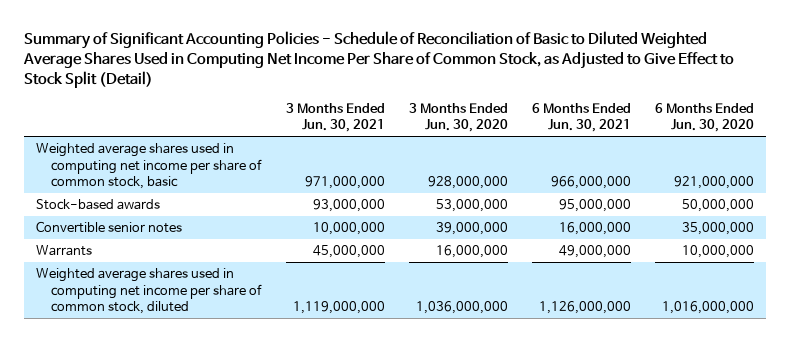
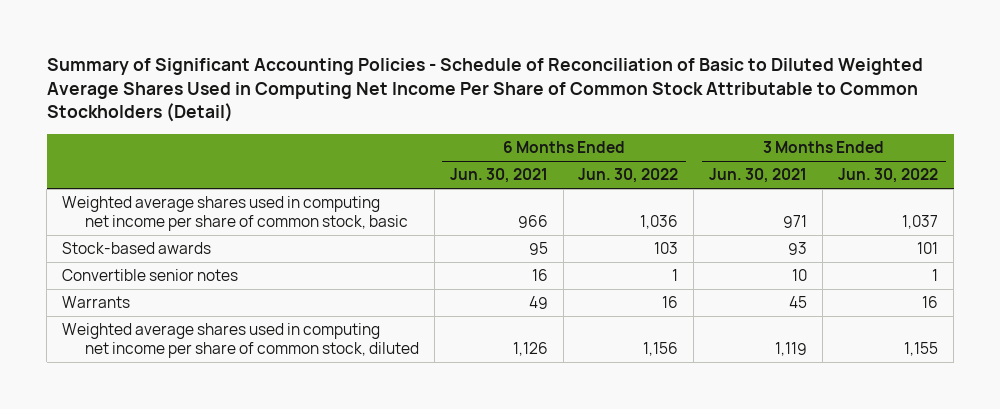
- Summary of Significant Accounting Policies - Schedule of Reconciliation of Basic to Diluted Weighted Average Shares Used in Computing Net Income Per Share of Common Stock, as Adjusted to Give Effect to Stock Split (Detail)
+ Summary of Significant Accounting Policies - Schedule of Reconciliation of Basic to Diluted Weighted Average Shares Used in Computing Net Income Per Share of Common Stock Attributable to Common Stockholders (Detail)
- | 3 Months Ended Jun. 30, 2021 | 3 Months Ended Jun. 30, 2020 | 6 Months Ended Jun. 30, 2021 | 6 Months Ended Jun. 30, 2020
+ | 6 Months Ended Jun. 30, 2021 | 6 Months Ended Jun. 30, 2022 | 3 Months Ended Jun. 30, 2021 | 3 Months Ended Jun. 30, 2022
- Weighted average shares used in computing net income per share of common stock, basic | 971,000,000 | 928,000,000 | 966,000,000 | 921,000,000
- Stock-based awards | 93,000,000 | 53,000,000 | 95,000,000 | 50,000,000
- Convertible senior notes | 10,000,000 | 39,000,000 | 16,000,000 | 35,000,000
- Warrants | 45,000,000 | 16,000,000 | 49,000,000 | 10,000,000
- Weighted average shares used in computing net income per share of common stock, diluted | 1,119,000,000 | 1,036,000,000 | 1,126,000,000 | 1,016,000,000
+ Weighted average shares used in computing net income per share of common stock, basic | 966 | 1,036 | 971 | 1,037
+ Stock-based awards | 95 | 103 | 93 | 101
+ Convertible senior notes | 16 | 1 | 10 | 1
+ Warrants | 49 | 16 | 45 | 16
+ Weighted average shares used in computing net income per share of common stock, diluted | 1,126 | 1,156 | 1,119 | 1,155

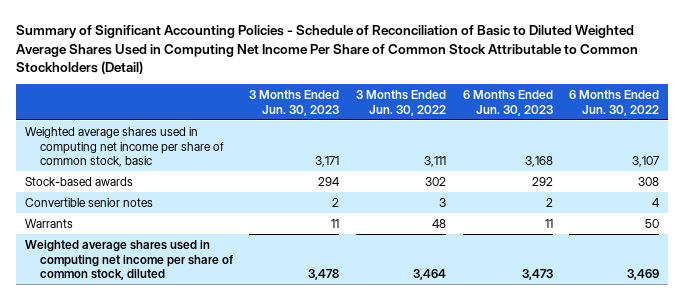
- | 6 Months Ended Jun. 30, 2021 | 6 Months Ended Jun. 30, 2022 | 3 Months Ended Jun. 30, 2021 | 3 Months Ended Jun. 30, 2022
+ | 3 Months Ended Jun. 30, 2023 | 3 Months Ended Jun. 30, 2022 | 6 Months Ended Jun. 30, 2023 | 6 Months Ended Jun. 30, 2022
- Weighted average shares used in computing net income per share of common stock, basic | 966 | 1,036 | 971 | 1,037
- Stock-based awards | 95 | 103 | 93 | 101
- Convertible senior notes | 16 | 1 | 10 | 1
- Warrants | 49 | 16 | 45 | 16
- Weighted average shares used in computing net income per share of common stock, diluted | 1,126 | 1,156 | 1,119 | 1,155
+ Weighted average shares used in computing net income per share of common stock, basic | 3,171 | 3,111 | 3,168 | 3,107
+ Stock-based awards | 294 | 302 | 292 | 308
+ Convertible senior notes | 2 | 3 | 2 | 4
+ Warrants | 11 | 48 | 11 | 50
+ Weighted average shares used in computing net income per share of common stock, diluted | 3,478 | 3,464 | 3,473 | 3,469

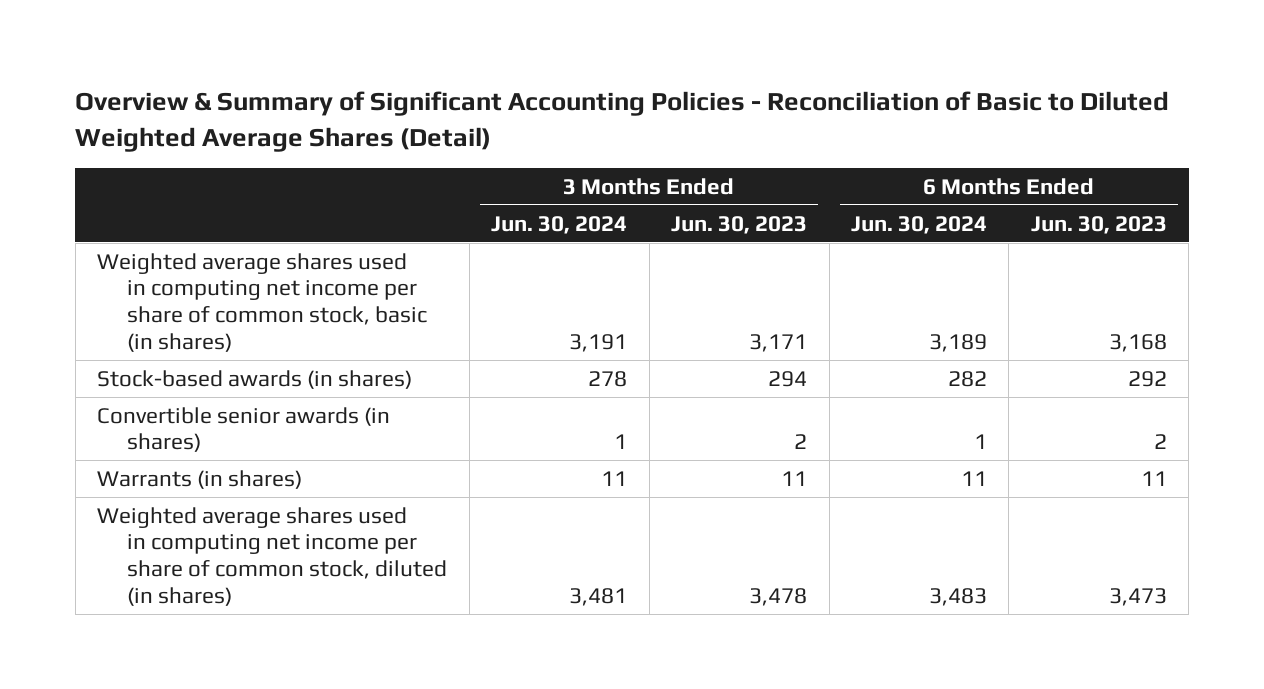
- Summary of Significant Accounting Policies - Schedule of Reconciliation of Basic to Diluted Weighted Average Shares Used in Computing Net Income Per Share of Common Stock Attributable to Common Stockholders (Detail)
+ Overview & Summary of Significant Accounting Policies - Reconciliation of Basic to Diluted Weighted Average Shares (Detail)
- | 3 Months Ended Jun. 30, 2023 | 3 Months Ended Jun. 30, 2022 | 6 Months Ended Jun. 30, 2023 | 6 Months Ended Jun. 30, 2022
+ | 3 Months Ended Jun. 30, 2024 | 3 Months Ended Jun. 30, 2023 | 6 Months Ended Jun. 30, 2024 | 6 Months Ended Jun. 30, 2023
- Weighted average shares used in computing net income per share of common stock, basic | 3,171 | 3,111 | 3,168 | 3,107
- Stock-based awards | 294 | 302 | 292 | 308
- Convertible senior notes | 2 | 3 | 2 | 4
- Warrants | 11 | 48 | 11 | 50
- Weighted average shares used in computing net income per share of common stock, diluted | 3,478 | 3,464 | 3,473 | 3,469
+ Weighted average shares used in computing net income per share of common stock, basic (in shares) | 3,191 | 3,171 | 3,189 | 3,168
+ Stock-based awards (in shares) | 278 | 294 | 282 | 292
+ Convertible senior awards (in shares) | 1 | 2 | 1 | 2
+ Warrants (in shares) | 11 | 11 | 11 | 11
+ Weighted average shares used in computing net income per share of common stock, diluted (in shares) | 3,481 | 3,478 | 3,483 | 3,473

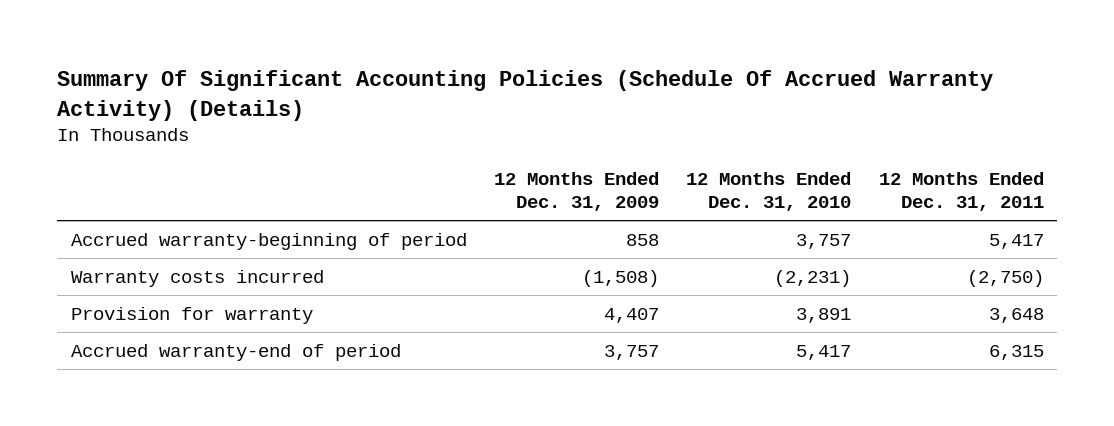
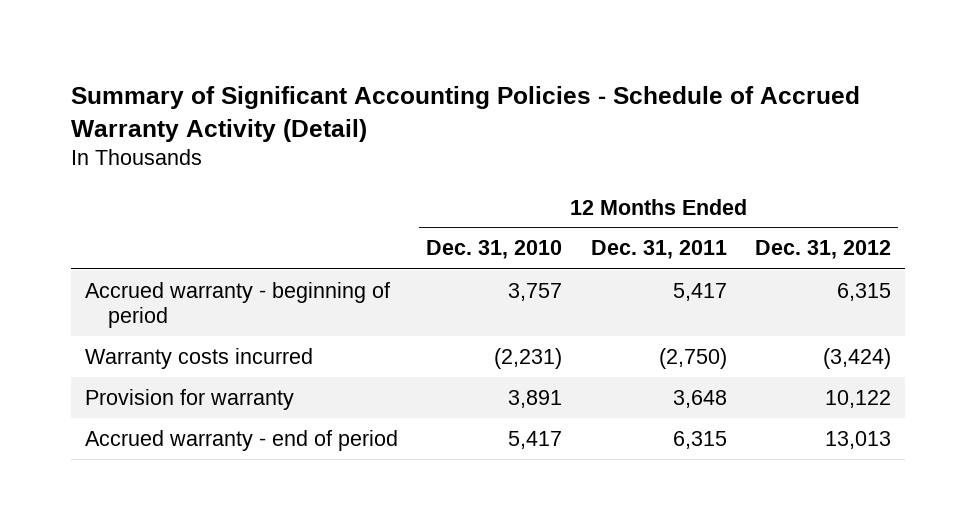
- Summary Of Significant Accounting Policies (Schedule Of Accrued Warranty Activity) (Details)
+ Summary of Significant Accounting Policies - Schedule of Accrued Warranty Activity (Detail)
- | 12 Months Ended Dec. 31, 2009 | 12 Months Ended Dec. 31, 2010 | 12 Months Ended Dec. 31, 2011
+ | 12 Months Ended Dec. 31, 2010 | 12 Months Ended Dec. 31, 2011 | 12 Months Ended Dec. 31, 2012
- Accrued warranty-beginning of period | 858 | 3,757 | 5,417
+ Accrued warranty - beginning of period | 3,757 | 5,417 | 6,315
- Accrued warranty-end of period | 3,757 | 5,417 | 6,315
+ Accrued warranty - end of period | 5,417 | 6,315 | 13,013

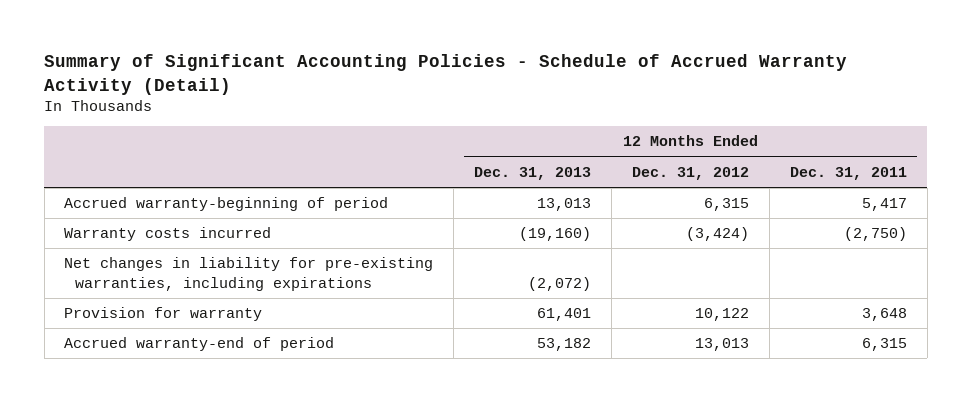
- | 12 Months Ended Dec. 31, 2010 | 12 Months Ended Dec. 31, 2011 | 12 Months Ended Dec. 31, 2012
+ | 12 Months Ended Dec. 31, 2013 | 12 Months Ended Dec. 31, 2012 | 12 Months Ended Dec. 31, 2011
- Accrued warranty - beginning of period | 3,757 | 5,417 | 6,315
+ Accrued warranty-beginning of period | 13,013 | 6,315 | 5,417
+ Net changes in liability for pre-existing warranties, including expirations | (2,072) | |
- Accrued warranty - end of period | 5,417 | 6,315 | 13,013
+ Accrued warranty-end of period | 53,182 | 13,013 | 6,315

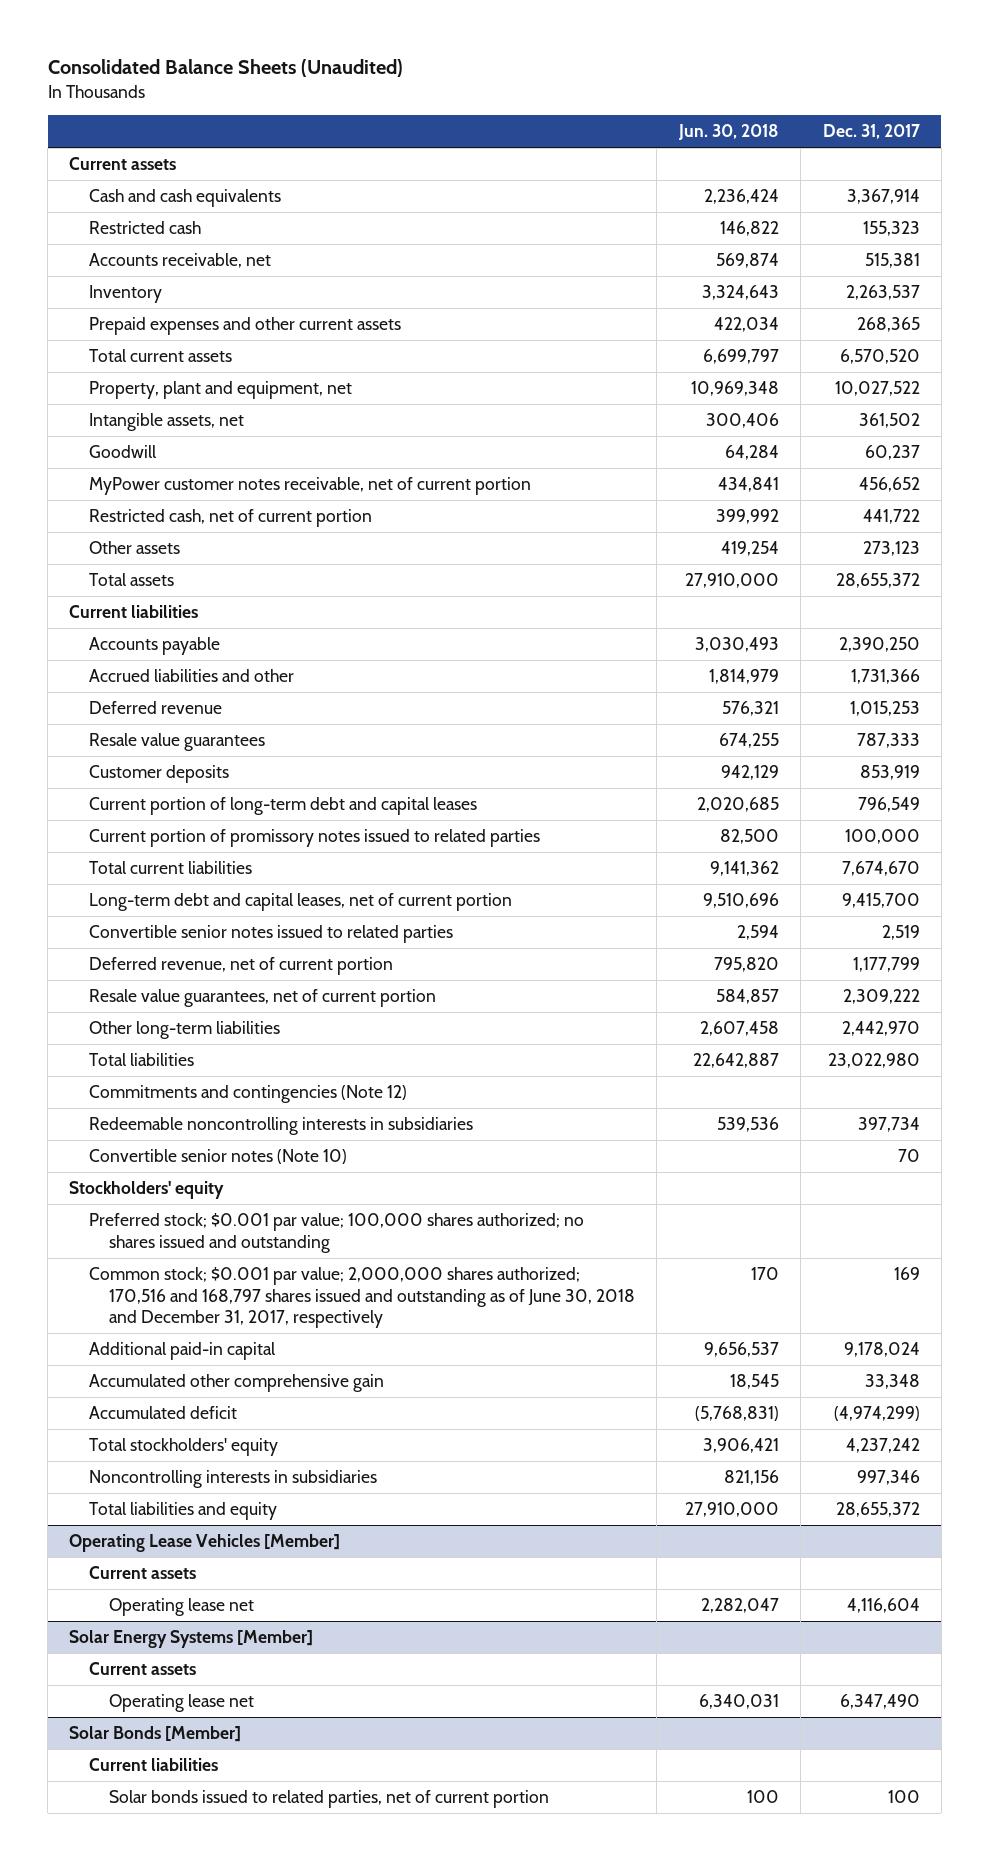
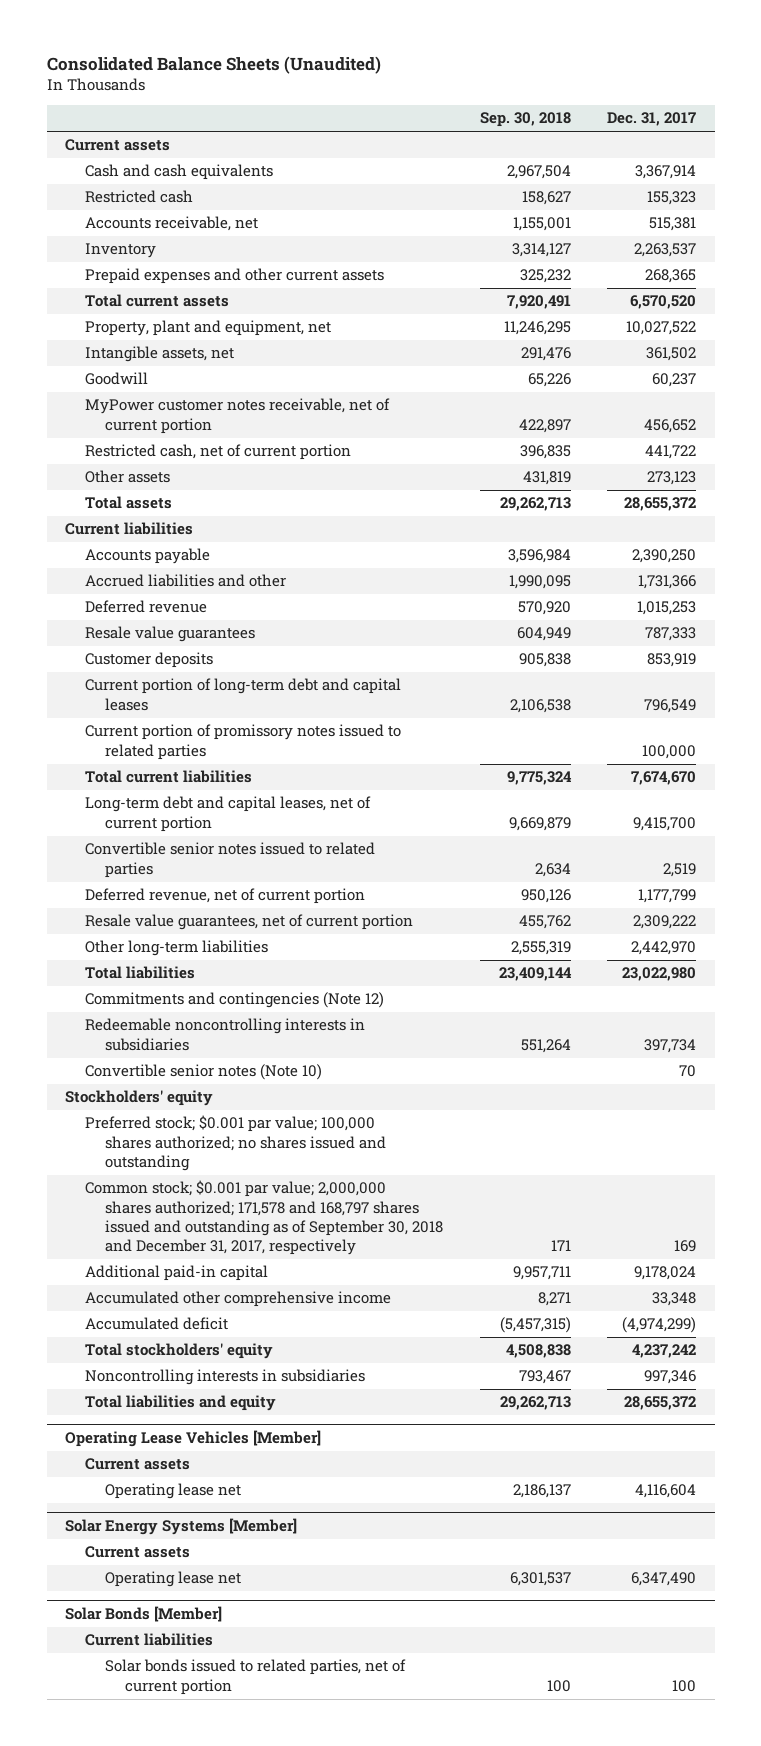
- | Jun. 30, 2018 | Dec. 31, 2017
+ | Sep. 30, 2018 | Dec. 31, 2017
- Common stock; $0.001 par value; 2,000,000 shares authorized; 170,516 and 168,797 shares issued and outstanding as of June 30, 2018 and December 31, 2017, respectively | 170 | 169
+ Common stock; $0.001 par value; 2,000,000 shares authorized; 171,578 and 168,797 shares issued and outstanding as of September 30, 2018 and December 31, 2017, respectively | 171 | 169
- Accumulated other comprehensive gain | 18,545 | 33,348
+ Accumulated other comprehensive income | 8,271 | 33,348

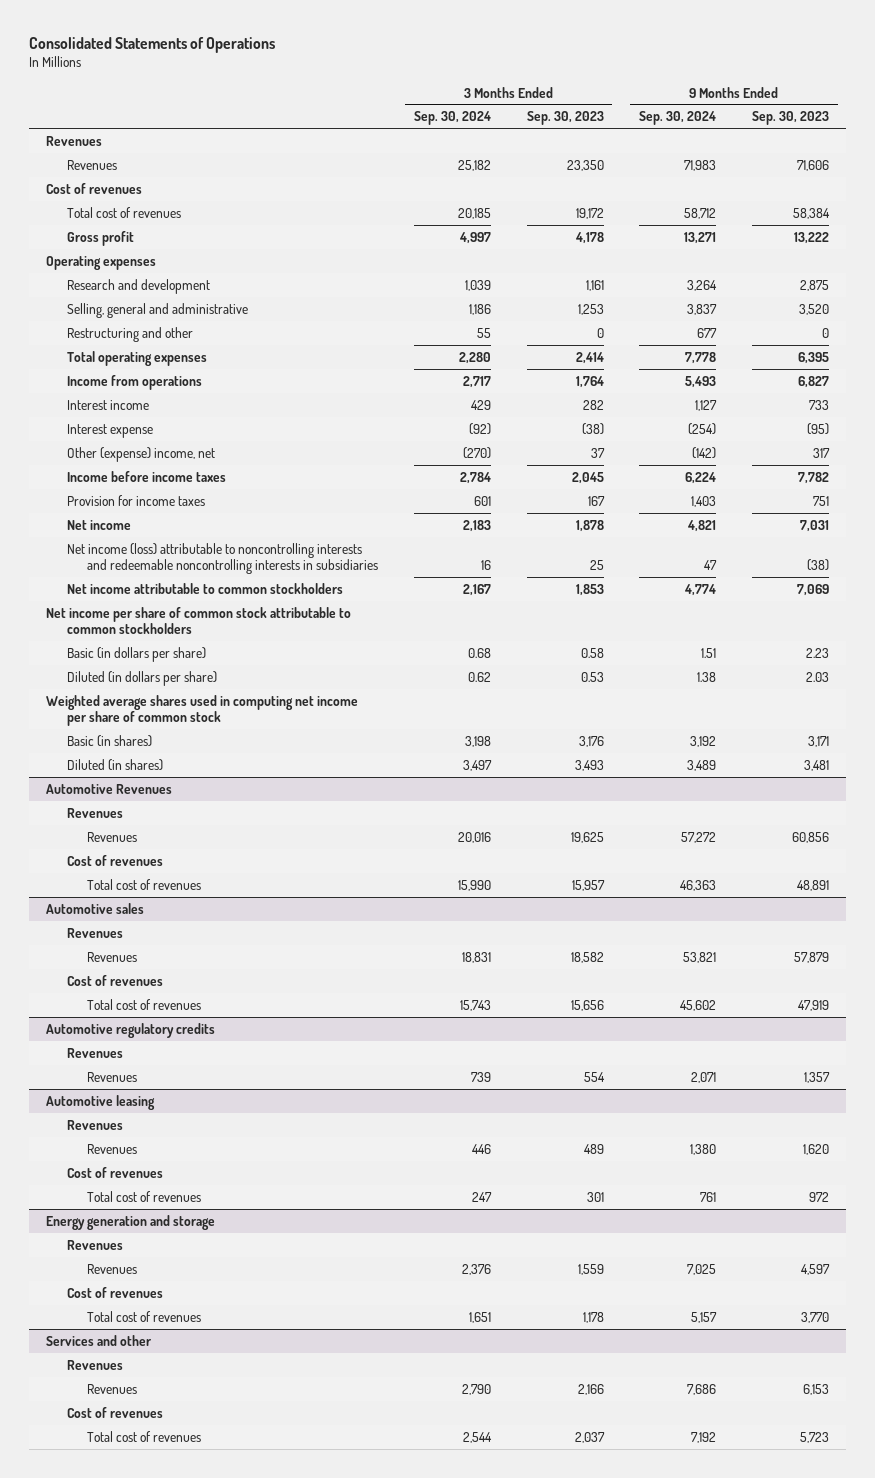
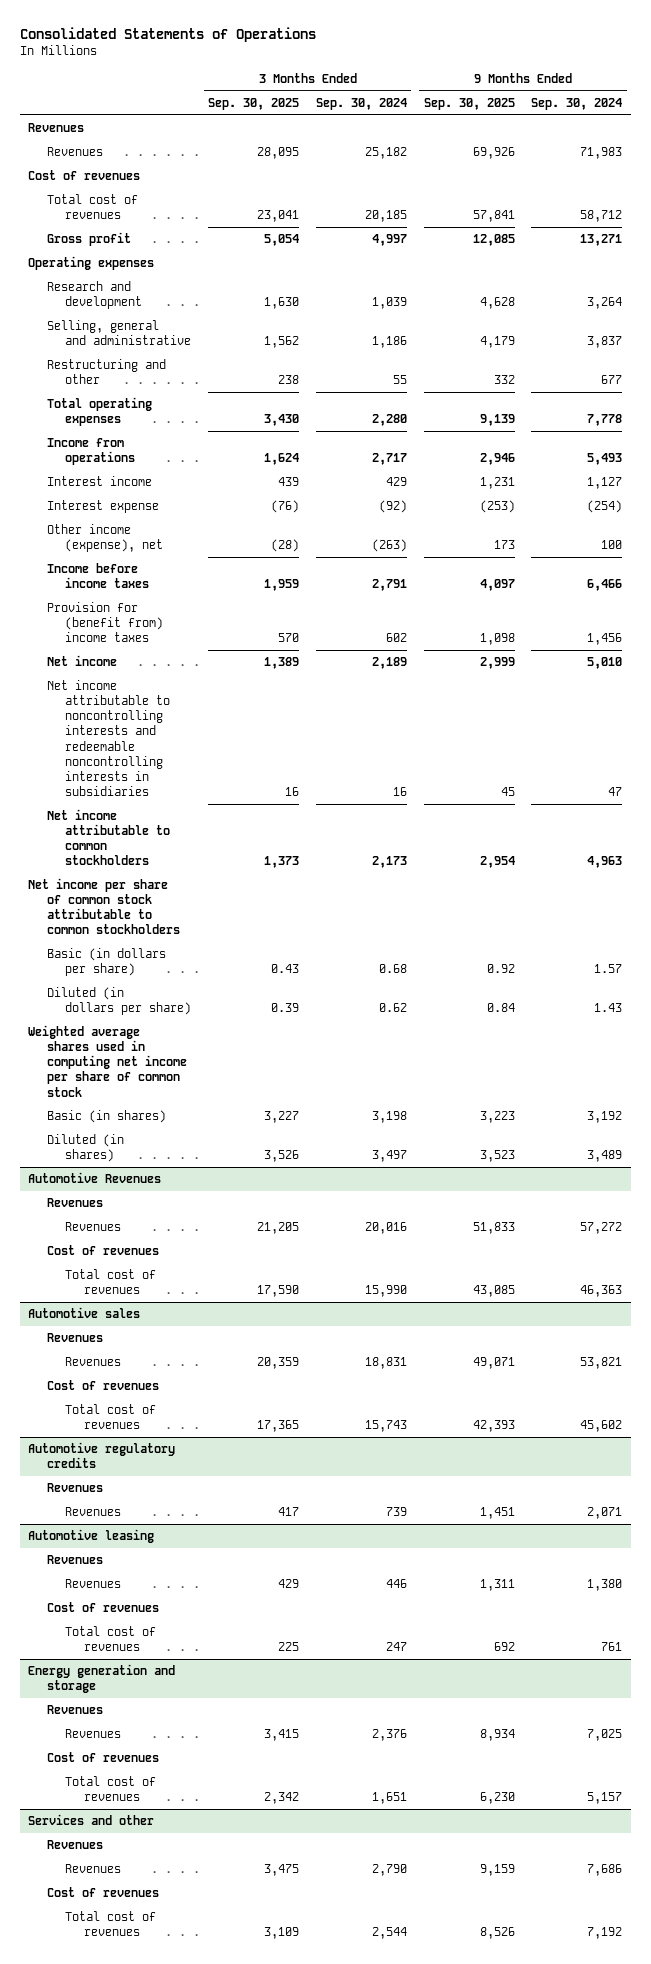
- | 3 Months Ended Sep. 30, 2024 | 3 Months Ended Sep. 30, 2023 | 9 Months Ended Sep. 30, 2024 | 9 Months Ended Sep. 30, 2023
+ | 3 Months Ended Sep. 30, 2025 | 3 Months Ended Sep. 30, 2024 | 9 Months Ended Sep. 30, 2025 | 9 Months Ended Sep. 30, 2024
- Other (expense) income, net | (270) | 37 | (142) | 317
- Income before income taxes | 2,784 | 2,045 | 6,224 | 7,782
- Provision for income taxes | 601 | 167 | 1,403 | 751
- Net income | 2,183 | 1,878 | 4,821 | 7,031
- Net income (loss) attributable to noncontrolling interests and redeemable noncontrolling interests in subsidiaries | 16 | 25 | 47 | (38)
- Net income attributable to common stockholders | 2,167 | 1,853 | 4,774 | 7,069
+ Other income (expense), net | (28) | (263) | 173 | 100
+ Income before income taxes | 1,959 | 2,791 | 4,097 | 6,466
+ Provision for (benefit from) income taxes | 570 | 602 | 1,098 | 1,456
+ Net income | 1,389 | 2,189 | 2,999 | 5,010
+ Net income attributable to noncontrolling interests and redeemable noncontrolling interests in subsidiaries | 16 | 16 | 45 | 47
+ Net income attributable to common stockholders | 1,373 | 2,173 | 2,954 | 4,963
- Basic (in dollars per share) | 0.68 | 0.58 | 1.51 | 2.23
- Diluted (in dollars per share) | 0.62 | 0.53 | 1.38 | 2.03
+ Basic (in dollars per share) | 0.43 | 0.68 | 0.92 | 1.57
+ Diluted (in dollars per share) | 0.39 | 0.62 | 0.84 | 1.43

